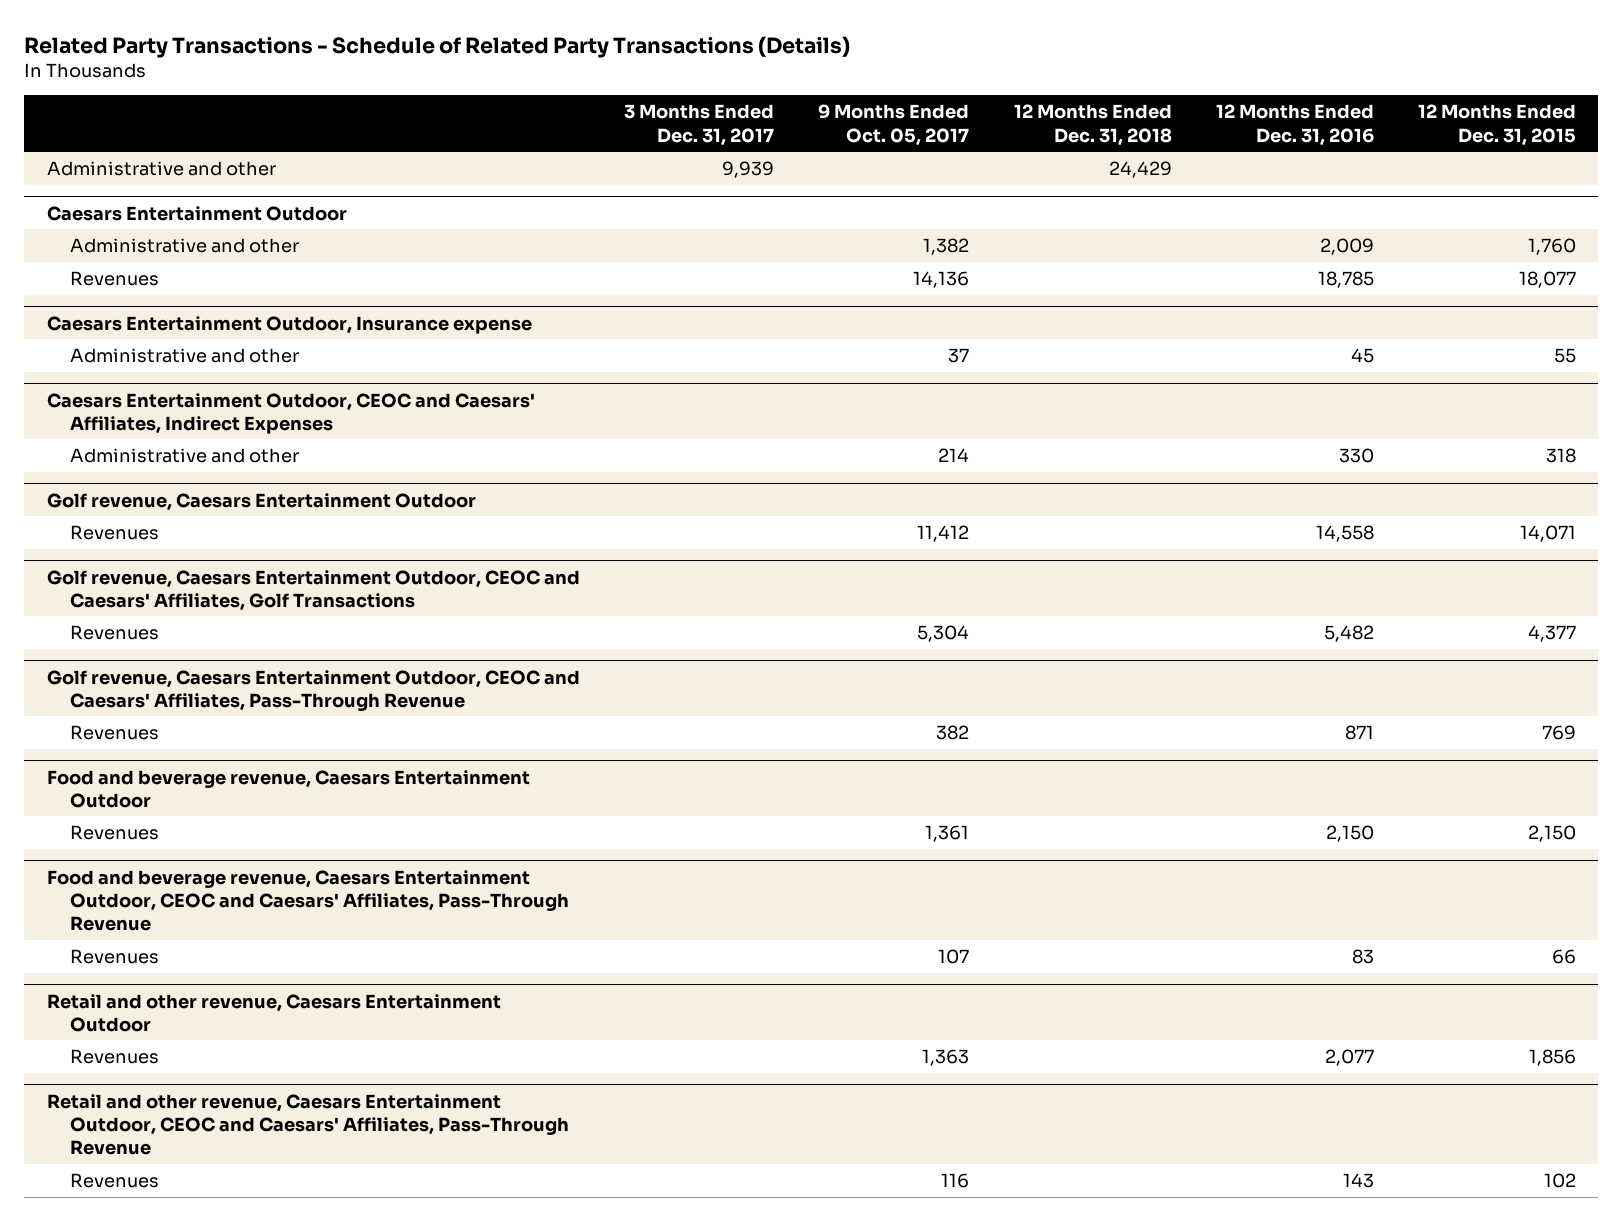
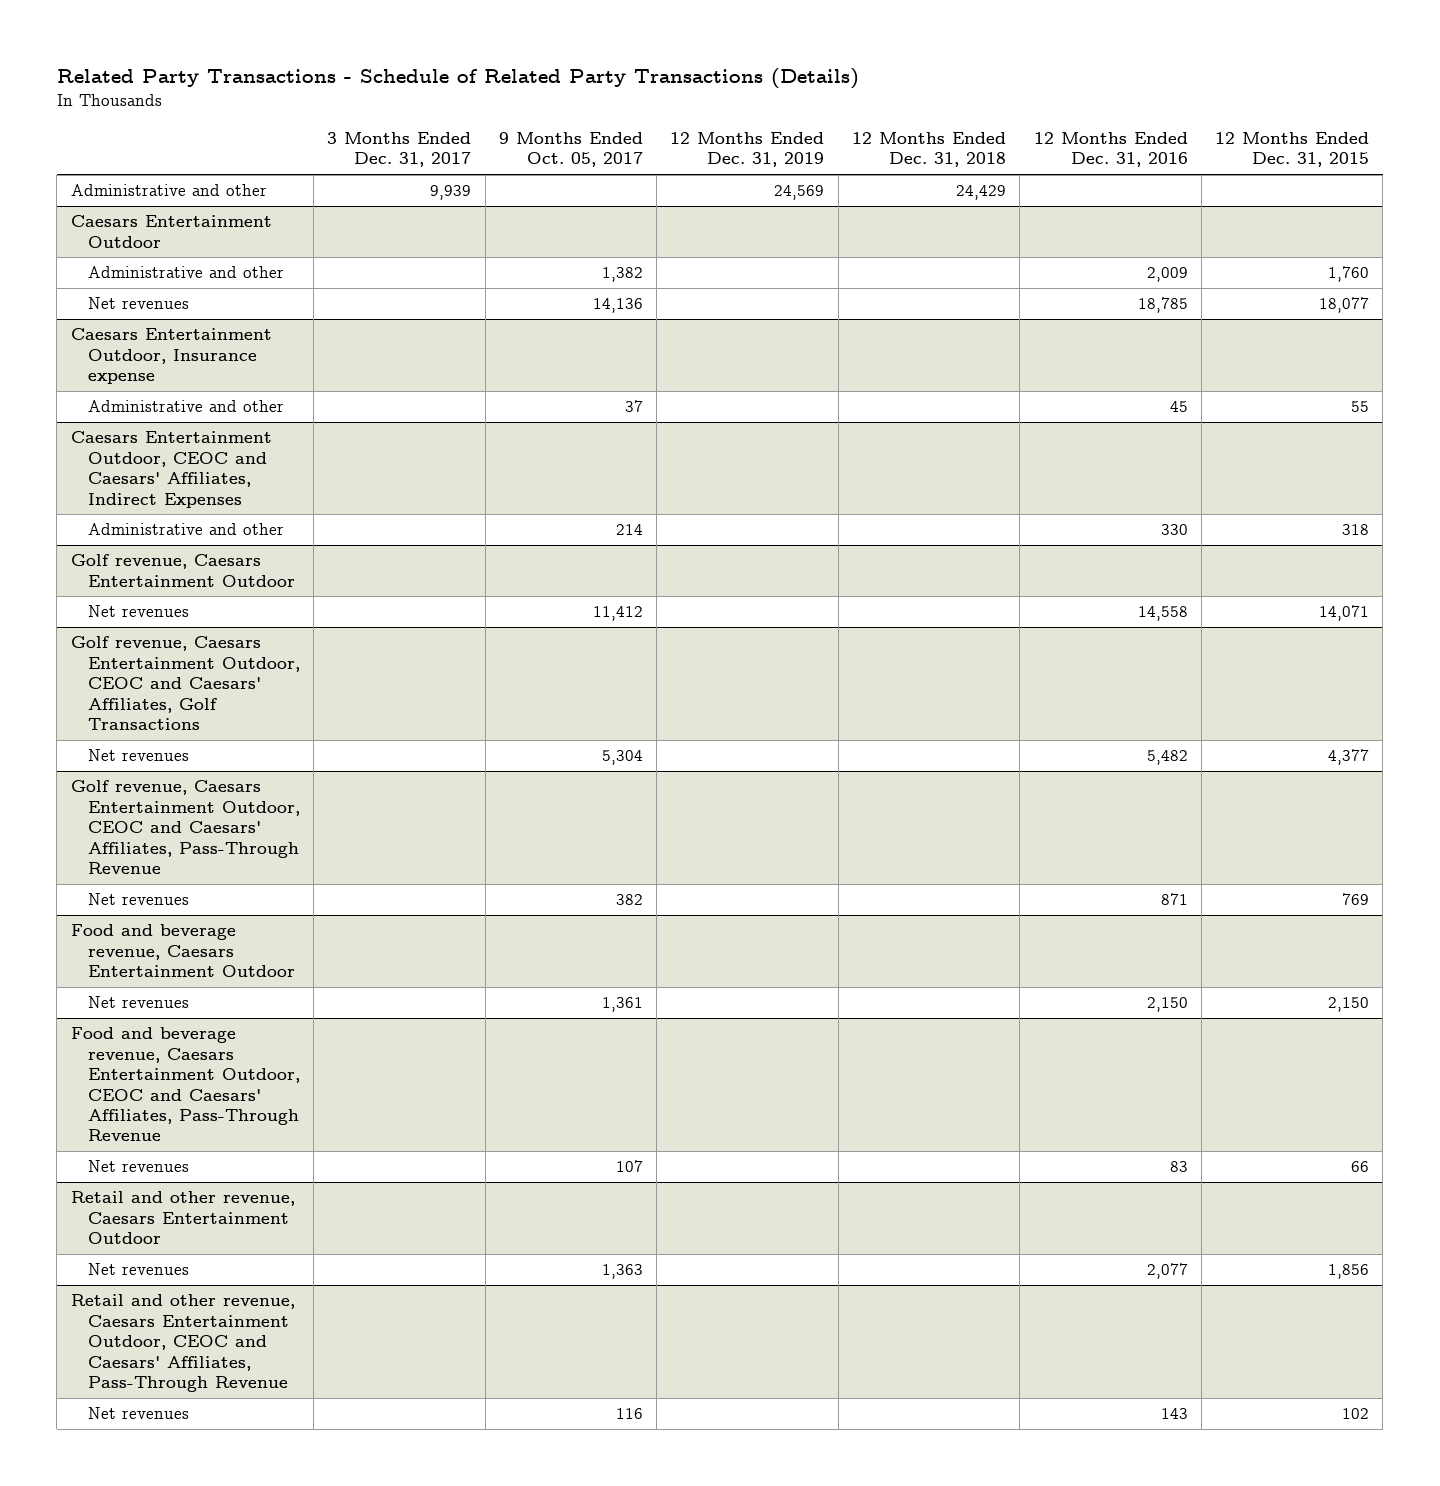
- | 3 Months Ended Dec. 31, 2017 | 9 Months Ended Oct. 05, 2017 | 12 Months Ended Dec. 31, 2018 | 12 Months Ended Dec. 31, 2016 | 12 Months Ended Dec. 31, 2015
+ | 3 Months Ended Dec. 31, 2017 | 9 Months Ended Oct. 05, 2017 | 12 Months Ended Dec. 31, 2019 | 12 Months Ended Dec. 31, 2018 | 12 Months Ended Dec. 31, 2016 | 12 Months Ended Dec. 31, 2015
@ Caesars Entertainment Outdoor
- Revenues | | 14,136 | | 18,785 | 18,077
+ Net revenues | | 14,136 | | | 18,785 | 18,077
@ Golf revenue, Caesars Entertainment Outdoor
- Revenues | | 11,412 | | 14,558 | 14,071
+ Net revenues | | 11,412 | | | 14,558 | 14,071
@ Golf revenue, Caesars Entertainment Outdoor, CEOC and Caesars' Affiliates, Golf Transactions
- Revenues | | 5,304 | | 5,482 | 4,377
+ Net revenues | | 5,304 | | | 5,482 | 4,377
@ Golf revenue, Caesars Entertainment Outdoor, CEOC and Caesars' Affiliates, Pass-Through Revenue
- Revenues | | 382 | | 871 | 769
+ Net revenues | | 382 | | | 871 | 769
@ Food and beverage revenue, Caesars Entertainment Outdoor
- Revenues | | 1,361 | | 2,150 | 2,150
+ Net revenues | | 1,361 | | | 2,150 | 2,150
@ Food and beverage revenue, Caesars Entertainment Outdoor, CEOC and Caesars' Affiliates, Pass-Through Revenue
- Revenues | | 107 | | 83 | 66
+ Net revenues | | 107 | | | 83 | 66
@ Retail and other revenue, Caesars Entertainment Outdoor
- Revenues | | 1,363 | | 2,077 | 1,856
+ Net revenues | | 1,363 | | | 2,077 | 1,856
@ Retail and other revenue, Caesars Entertainment Outdoor, CEOC and Caesars' Affiliates, Pass-Through Revenue
- Revenues | | 116 | | 143 | 102
+ Net revenues | | 116 | | | 143 | 102

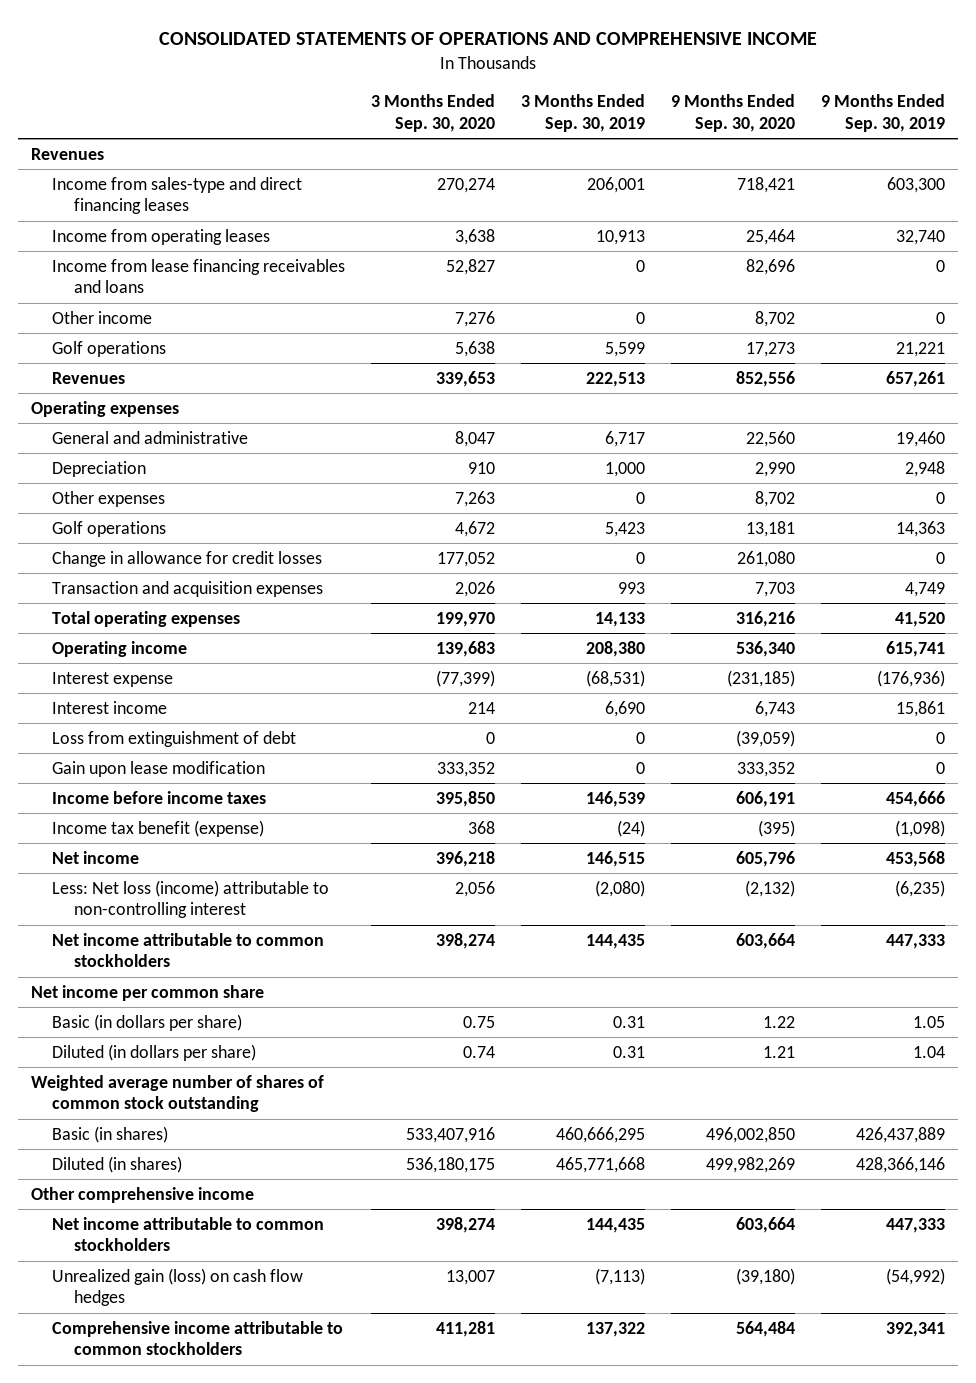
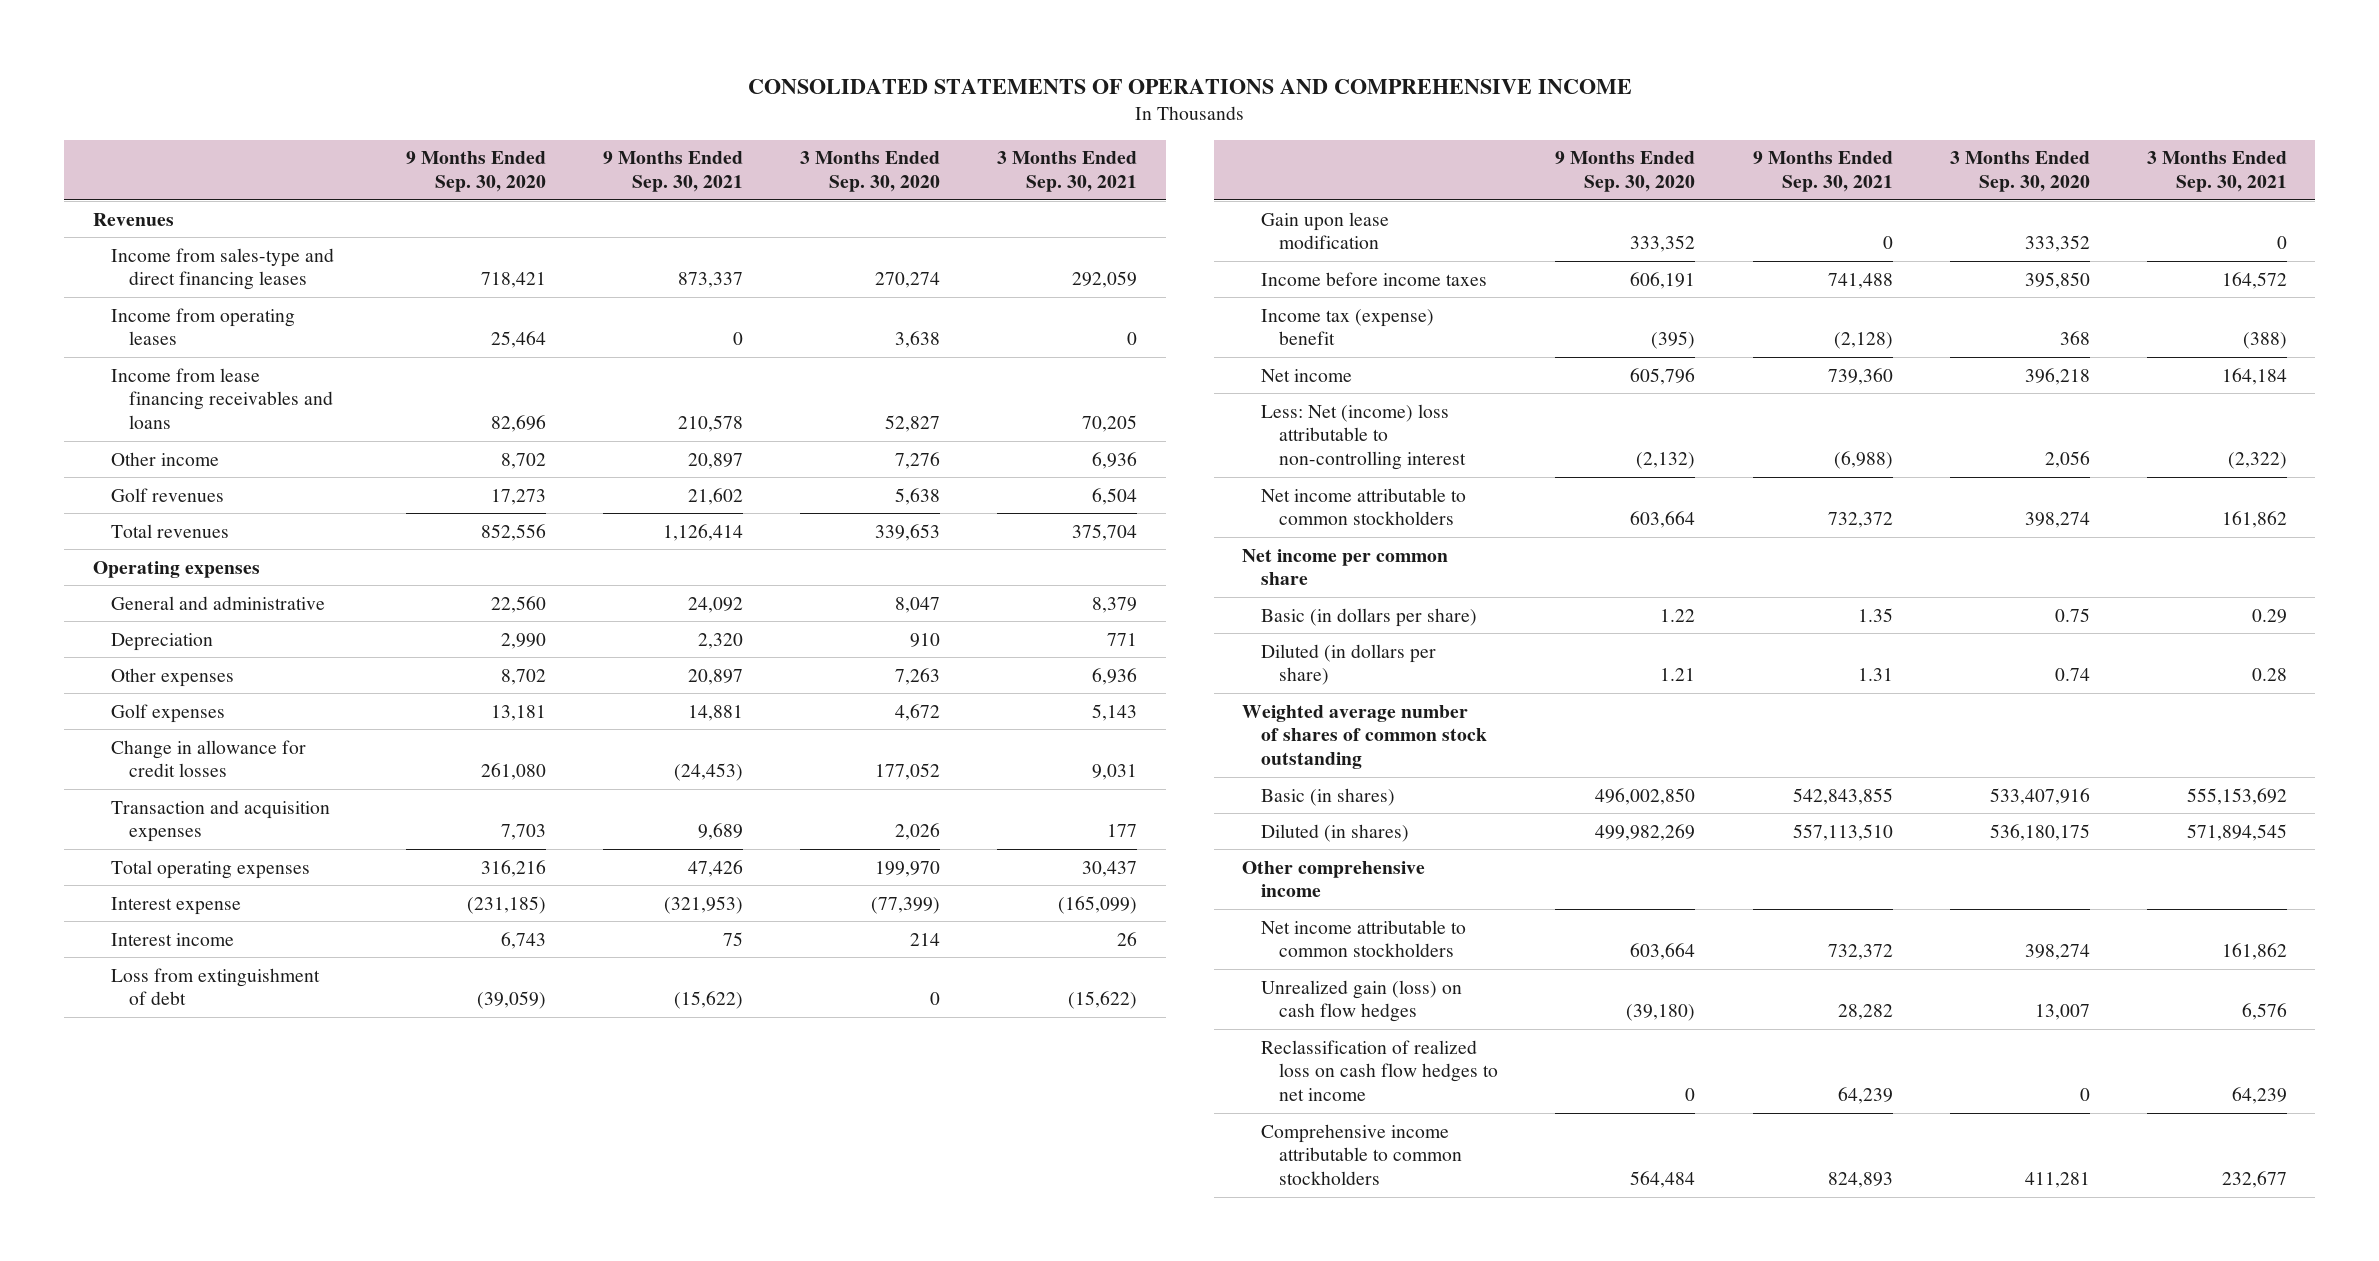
- | 3 Months Ended Sep. 30, 2020 | 3 Months Ended Sep. 30, 2019 | 9 Months Ended Sep. 30, 2020 | 9 Months Ended Sep. 30, 2019
+ | 9 Months Ended Sep. 30, 2020 | 9 Months Ended Sep. 30, 2021 | 3 Months Ended Sep. 30, 2020 | 3 Months Ended Sep. 30, 2021
- Golf operations | 5,638 | 5,599 | 17,273 | 21,221
- Revenues | 339,653 | 222,513 | 852,556 | 657,261
+ Golf revenues | 17,273 | 21,602 | 5,638 | 6,504
+ Total revenues | 852,556 | 1,126,414 | 339,653 | 375,704
- Golf operations | 4,672 | 5,423 | 13,181 | 14,363
+ Golf expenses | 13,181 | 14,881 | 4,672 | 5,143
- Operating income | 139,683 | 208,380 | 536,340 | 615,741
- Income tax benefit (expense) | 368 | (24) | (395) | (1,098)
+ Income tax (expense) benefit | (395) | (2,128) | 368 | (388)
- Less: Net loss (income) attributable to non-controlling interest | 2,056 | (2,080) | (2,132) | (6,235)
+ Less: Net (income) loss attributable to non-controlling interest | (2,132) | (6,988) | 2,056 | (2,322)
+ Reclassification of realized loss on cash flow hedges to net income | 0 | 64,239 | 0 | 64,239

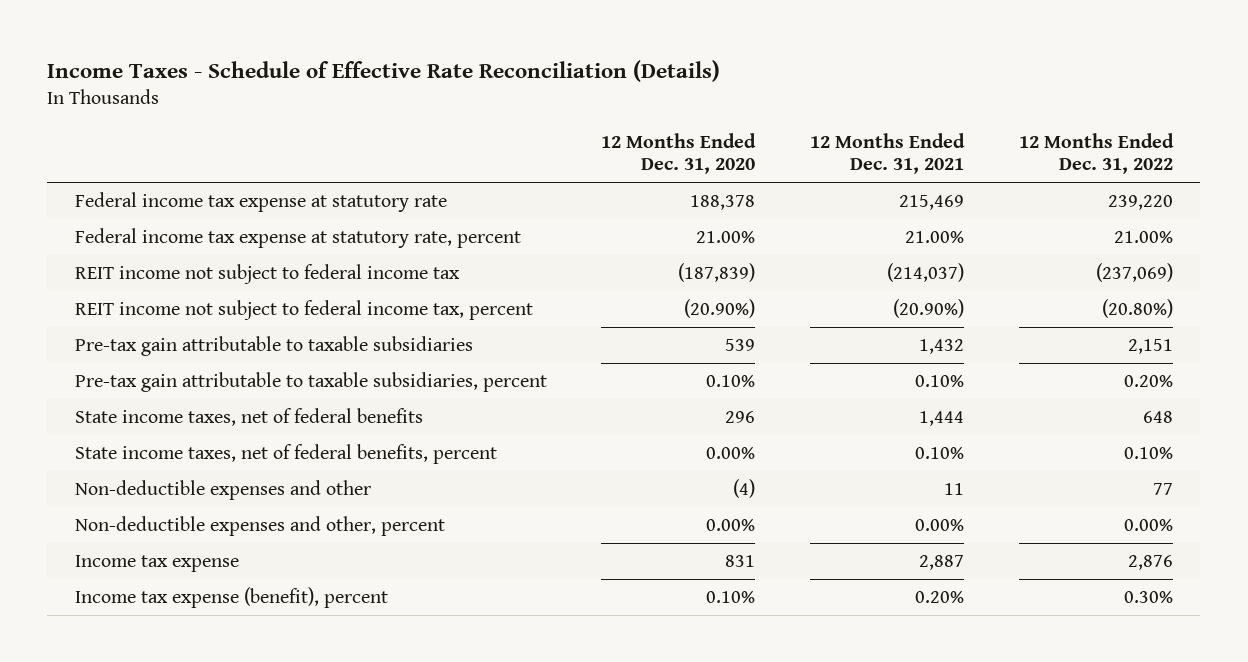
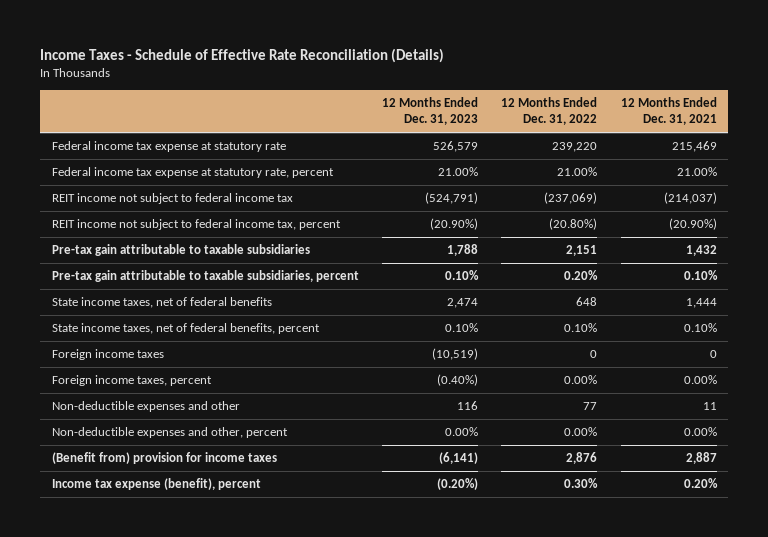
- | 12 Months Ended Dec. 31, 2020 | 12 Months Ended Dec. 31, 2021 | 12 Months Ended Dec. 31, 2022
+ | 12 Months Ended Dec. 31, 2023 | 12 Months Ended Dec. 31, 2022 | 12 Months Ended Dec. 31, 2021
+ Foreign income taxes | (10,519) | 0 | 0
+ Foreign income taxes, percent | (0.40%) | 0.00% | 0.00%
- Income tax expense | 831 | 2,887 | 2,876
+ (Benefit from) provision for income taxes | (6,141) | 2,876 | 2,887

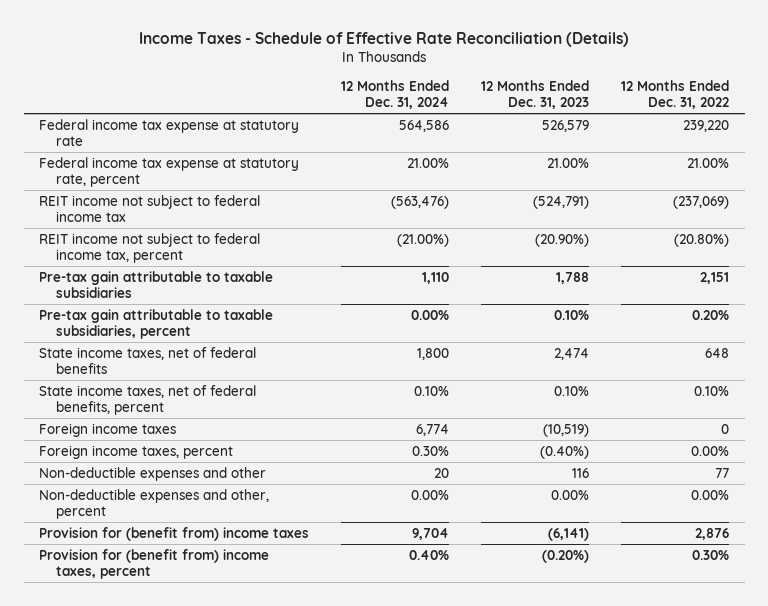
- | 12 Months Ended Dec. 31, 2023 | 12 Months Ended Dec. 31, 2022 | 12 Months Ended Dec. 31, 2021
+ | 12 Months Ended Dec. 31, 2024 | 12 Months Ended Dec. 31, 2023 | 12 Months Ended Dec. 31, 2022
- (Benefit from) provision for income taxes | (6,141) | 2,876 | 2,887
- Income tax expense (benefit), percent | (0.20%) | 0.30% | 0.20%
+ Provision for (benefit from) income taxes | 9,704 | (6,141) | 2,876
+ Provision for (benefit from) income taxes, percent | 0.40% | (0.20%) | 0.30%

